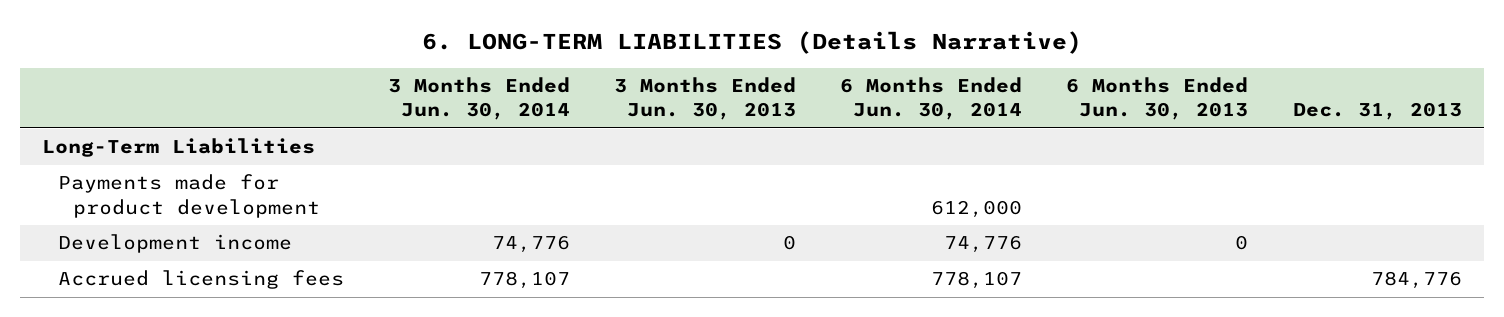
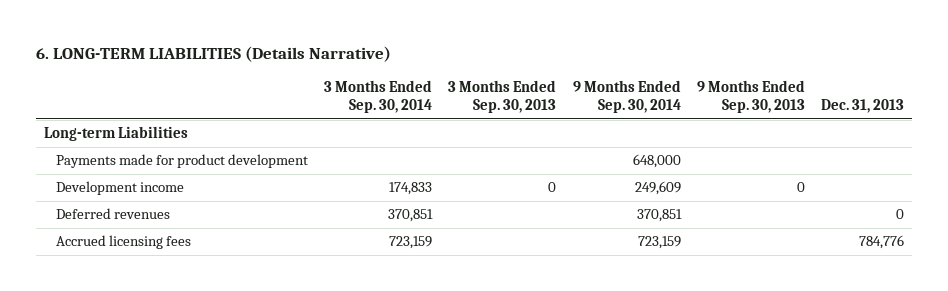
- | 3 Months Ended Jun. 30, 2014 | 3 Months Ended Jun. 30, 2013 | 6 Months Ended Jun. 30, 2014 | 6 Months Ended Jun. 30, 2013 | Dec. 31, 2013
+ | 3 Months Ended Sep. 30, 2014 | 3 Months Ended Sep. 30, 2013 | 9 Months Ended Sep. 30, 2014 | 9 Months Ended Sep. 30, 2013 | Dec. 31, 2013
- Long-Term Liabilities
+ Long-term Liabilities
+ Deferred revenues | 370,851 | | 370,851 | | 0

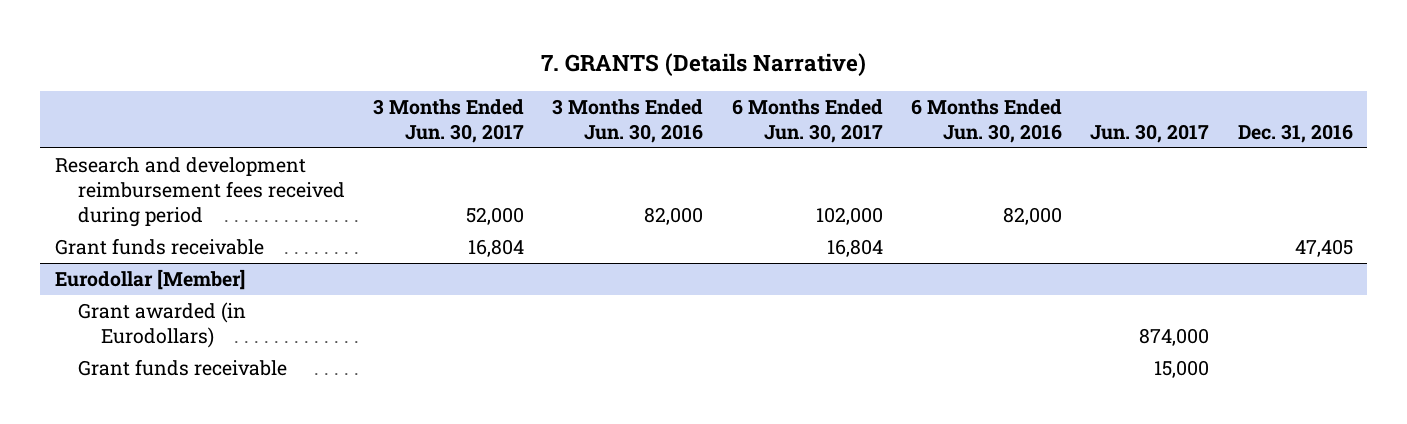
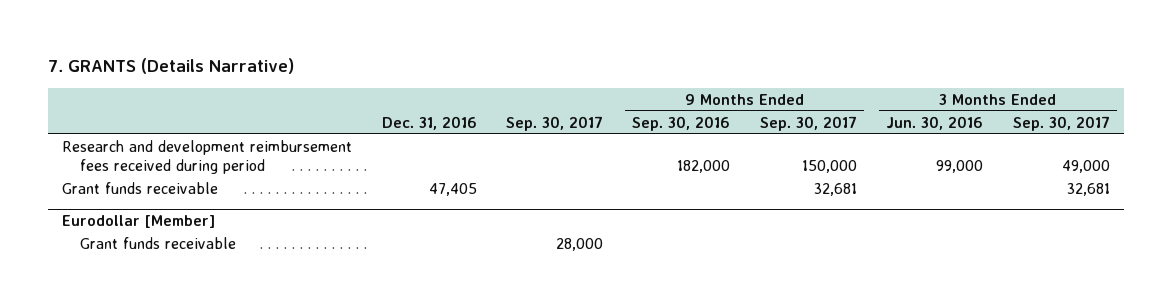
- | 3 Months Ended Jun. 30, 2017 | 3 Months Ended Jun. 30, 2016 | 6 Months Ended Jun. 30, 2017 | 6 Months Ended Jun. 30, 2016 | Jun. 30, 2017 | Dec. 31, 2016
+ | Dec. 31, 2016 | Sep. 30, 2017 | 9 Months Ended Sep. 30, 2016 | 9 Months Ended Sep. 30, 2017 | 3 Months Ended Jun. 30, 2016 | 3 Months Ended Sep. 30, 2017
- Research and development reimbursement fees received during period | 52,000 | 82,000 | 102,000 | 82,000 | |
+ Research and development reimbursement fees received during period | | | 182,000 | 150,000 | 99,000 | 49,000
@ Eurodollar [Member]
- Grant awarded (in Eurodollars) | | | | | 874,000 |

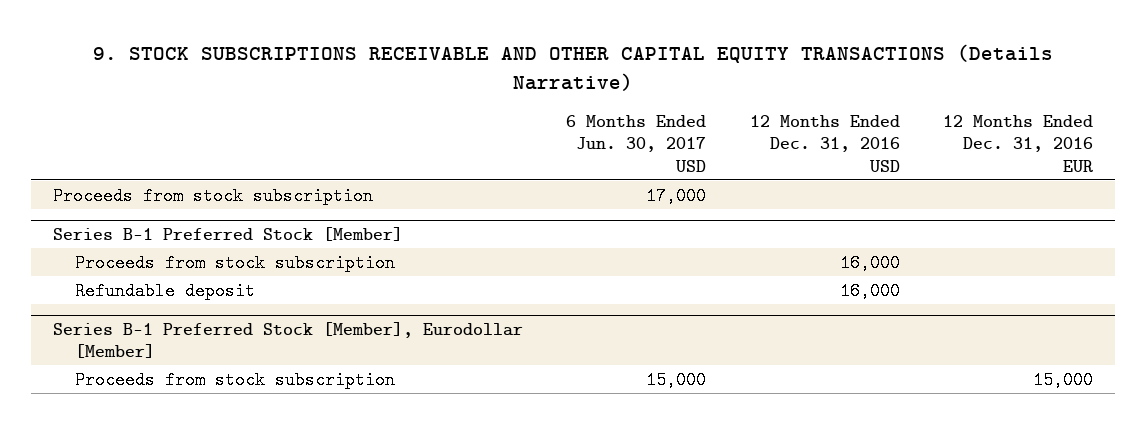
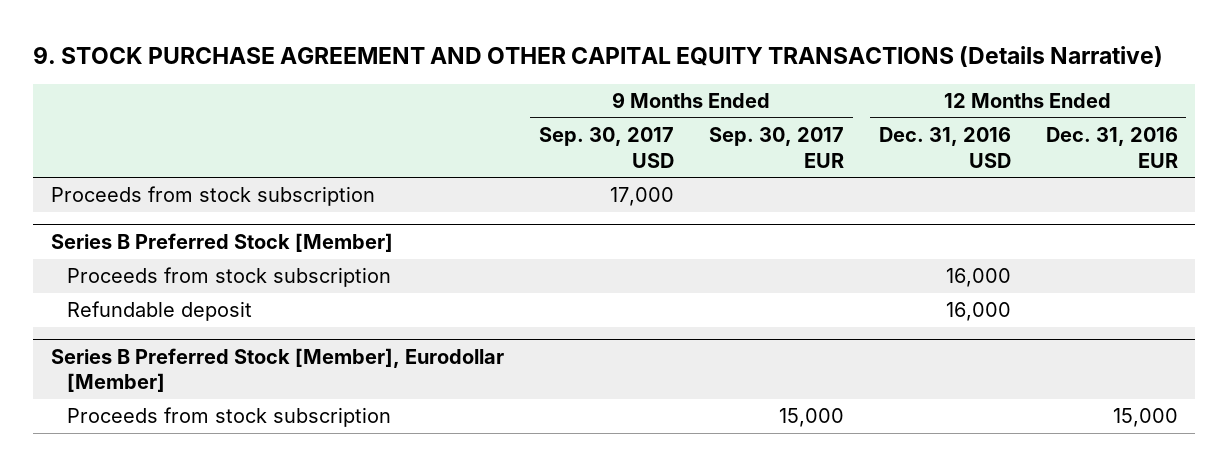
- 9. STOCK SUBSCRIPTIONS RECEIVABLE AND OTHER CAPITAL EQUITY TRANSACTIONS (Details Narrative)
+ 9. STOCK PURCHASE AGREEMENT AND OTHER CAPITAL EQUITY TRANSACTIONS (Details Narrative)
- | 6 Months Ended Jun. 30, 2017 USD | 12 Months Ended Dec. 31, 2016 USD | 12 Months Ended Dec. 31, 2016 EUR
+ | 9 Months Ended Sep. 30, 2017 USD | 9 Months Ended Sep. 30, 2017 EUR | 12 Months Ended Dec. 31, 2016 USD | 12 Months Ended Dec. 31, 2016 EUR
- Series B-1 Preferred Stock [Member]
+ Series B Preferred Stock [Member]
- Series B-1 Preferred Stock [Member], Eurodollar [Member]
+ Series B Preferred Stock [Member], Eurodollar [Member]

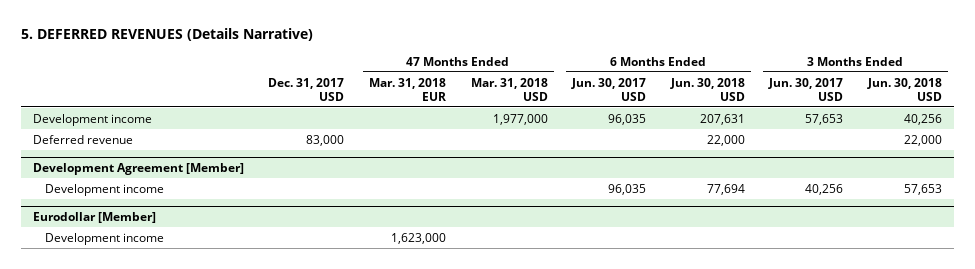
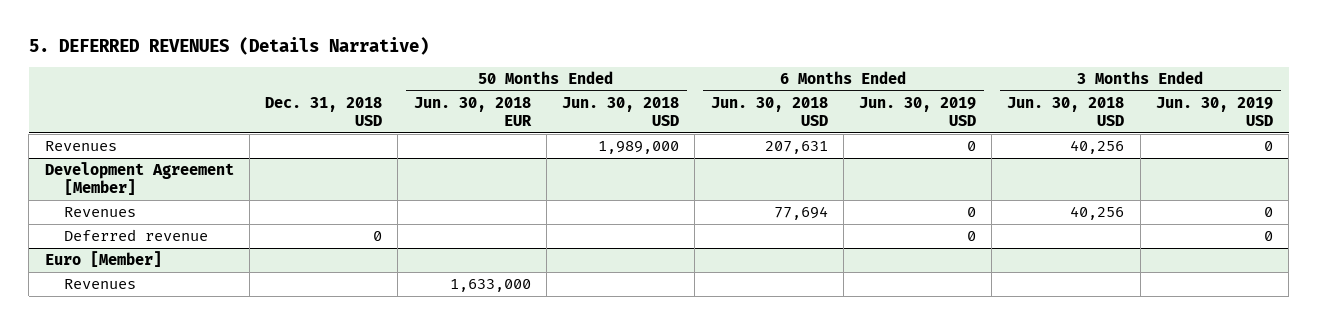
- | Dec. 31, 2017 USD | 47 Months Ended Mar. 31, 2018 EUR | 47 Months Ended Mar. 31, 2018 USD | 6 Months Ended Jun. 30, 2017 USD | 6 Months Ended Jun. 30, 2018 USD | 3 Months Ended Jun. 30, 2017 USD | 3 Months Ended Jun. 30, 2018 USD
+ | Dec. 31, 2018 USD | 50 Months Ended Jun. 30, 2018 EUR | 50 Months Ended Jun. 30, 2018 USD | 6 Months Ended Jun. 30, 2018 USD | 6 Months Ended Jun. 30, 2019 USD | 3 Months Ended Jun. 30, 2018 USD | 3 Months Ended Jun. 30, 2019 USD
- Development income | | | 1,977,000 | 96,035 | 207,631 | 57,653 | 40,256
- Deferred revenue | 83,000 | | | | 22,000 | | 22,000
+ Revenues | | | 1,989,000 | 207,631 | 0 | 40,256 | 0
@ Development Agreement [Member]
- Development income | | | | 96,035 | 77,694 | 40,256 | 57,653
- Eurodollar [Member]
- Development income | | 1,623,000 | | | | |
@ Development Agreement [Member]
+ Revenues | | | | 77,694 | 0 | 40,256 | 0
+ Deferred revenue | 0 | | | | 0 | | 0
+ Euro [Member]
+ Revenues | | 1,633,000 | | | | |

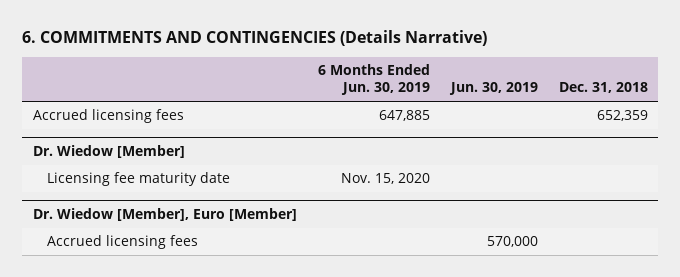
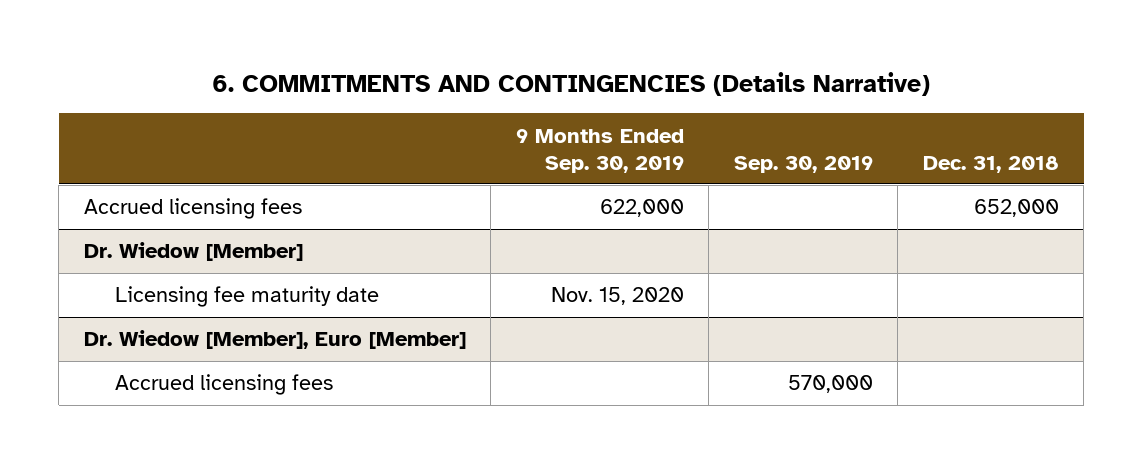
- | 6 Months Ended Jun. 30, 2019 | Jun. 30, 2019 | Dec. 31, 2018
+ | 9 Months Ended Sep. 30, 2019 | Sep. 30, 2019 | Dec. 31, 2018
- Accrued licensing fees | 647,885 | | 652,359
+ Accrued licensing fees | 622,000 | | 652,000

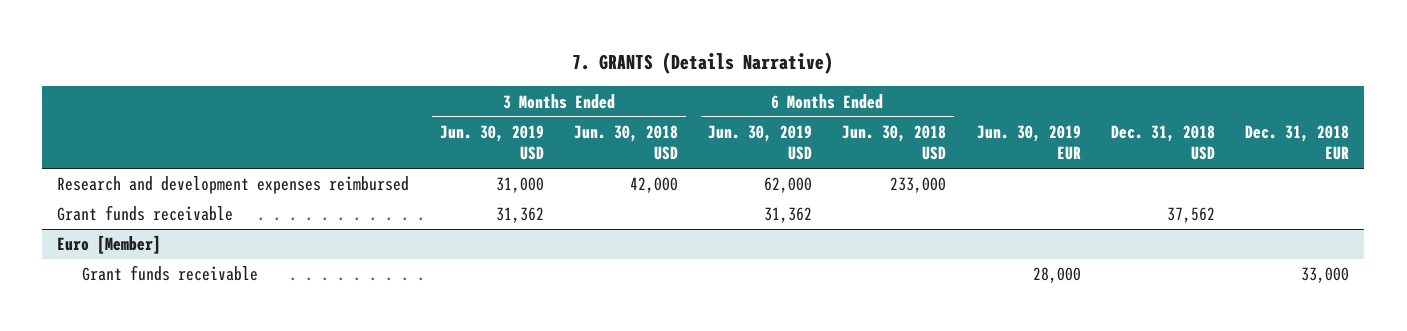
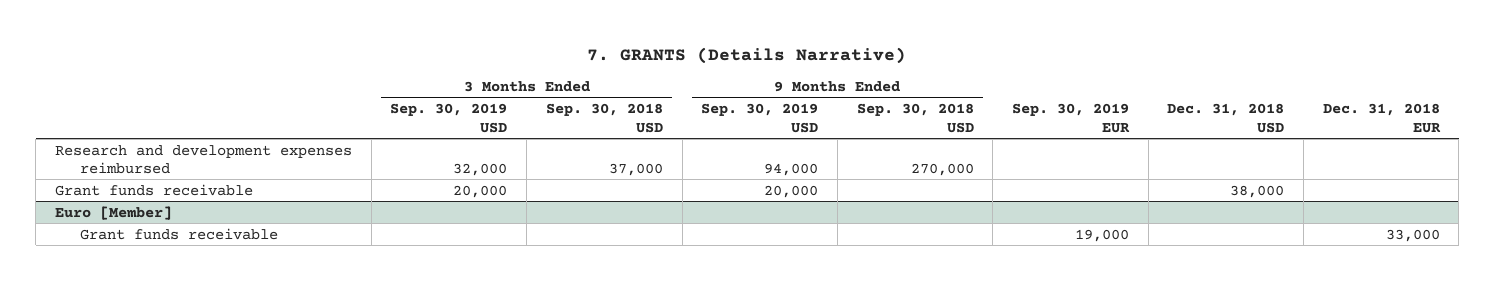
- | 3 Months Ended Jun. 30, 2019 USD | 3 Months Ended Jun. 30, 2018 USD | 6 Months Ended Jun. 30, 2019 USD | 6 Months Ended Jun. 30, 2018 USD | Jun. 30, 2019 EUR | Dec. 31, 2018 USD | Dec. 31, 2018 EUR
+ | 3 Months Ended Sep. 30, 2019 USD | 3 Months Ended Sep. 30, 2018 USD | 9 Months Ended Sep. 30, 2019 USD | 9 Months Ended Sep. 30, 2018 USD | Sep. 30, 2019 EUR | Dec. 31, 2018 USD | Dec. 31, 2018 EUR
- Grant funds receivable | 31,362 | | 31,362 | | | 37,562 |
+ Grant funds receivable | 20,000 | | 20,000 | | | 38,000 |

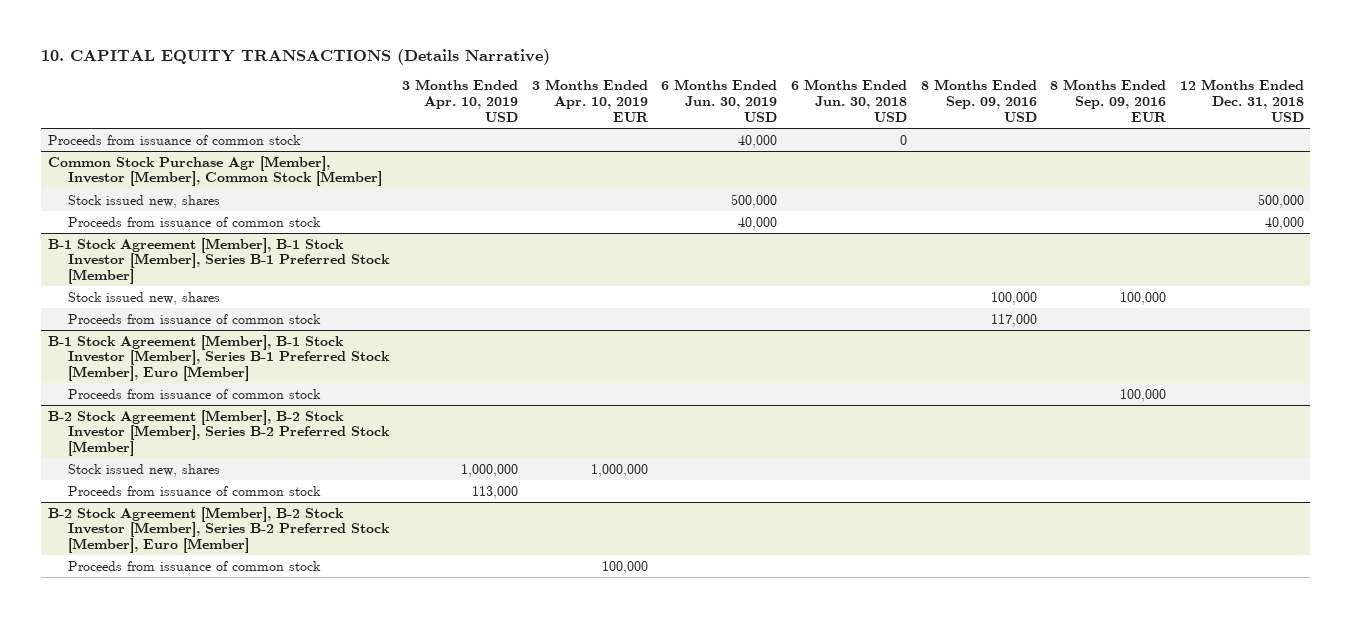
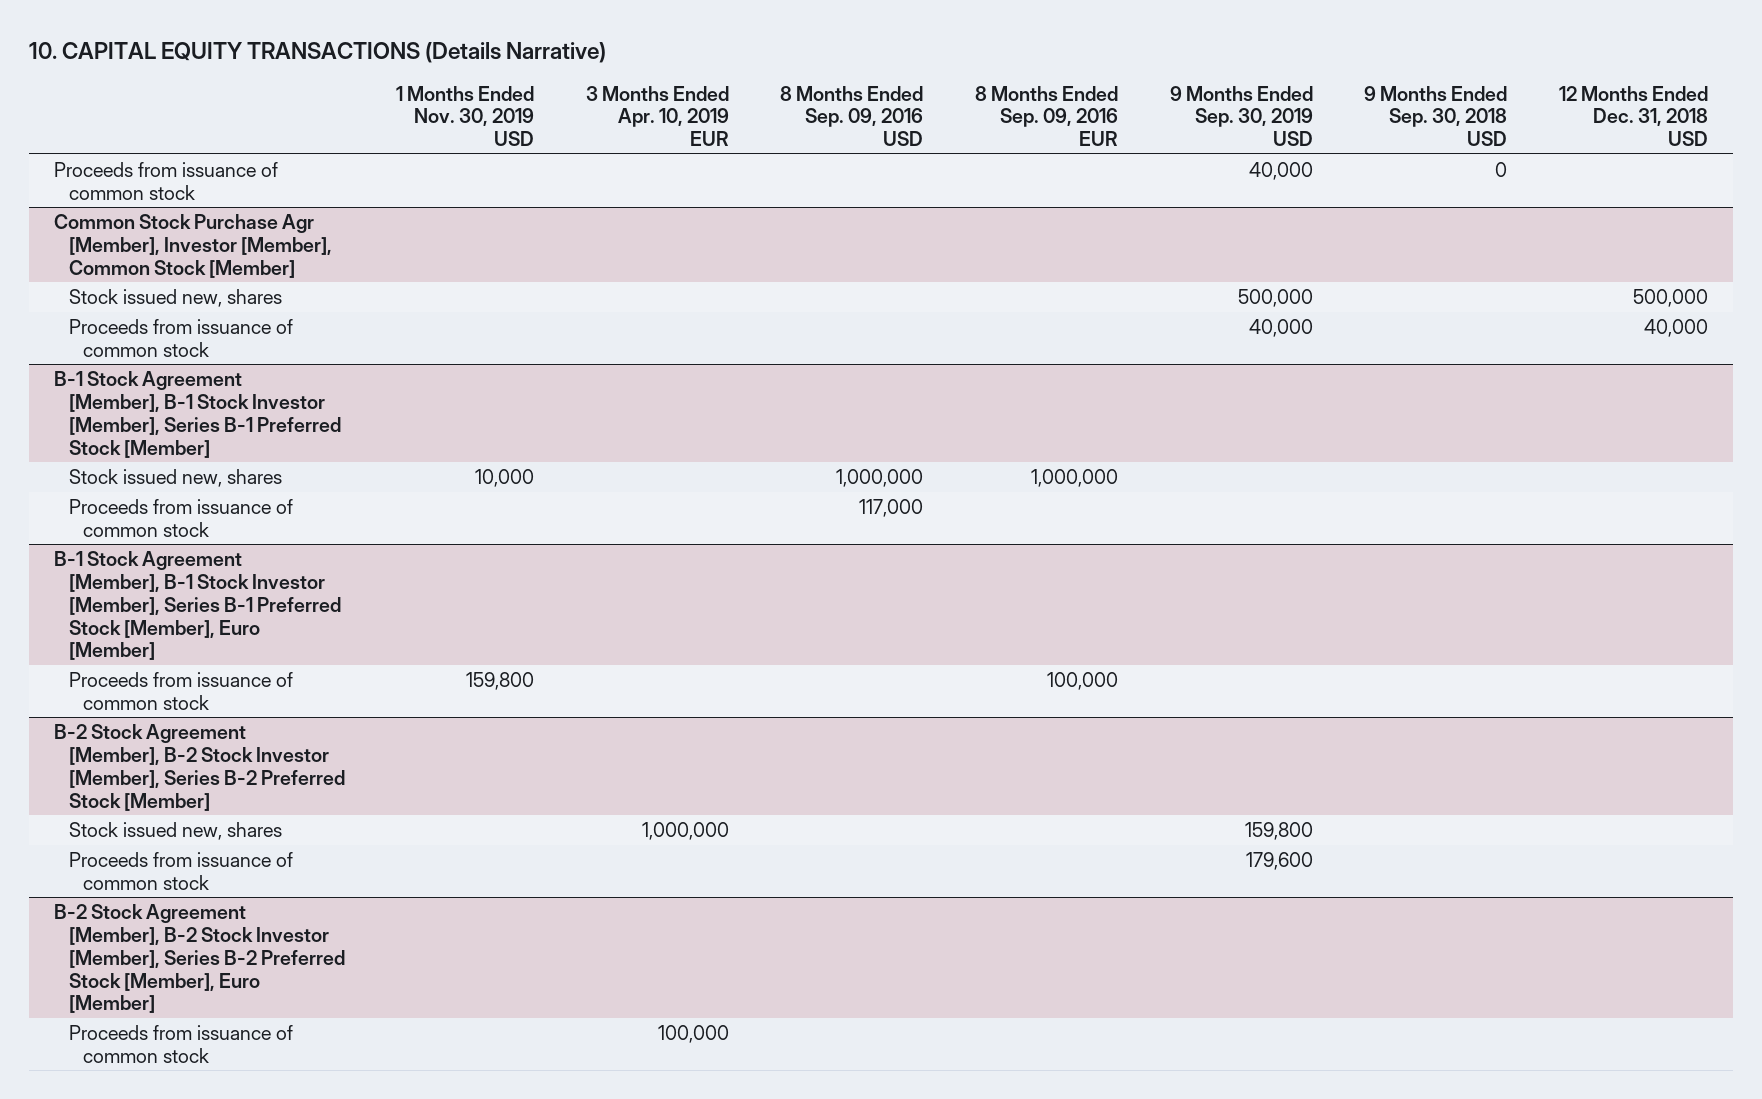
- | 3 Months Ended Apr. 10, 2019 USD | 3 Months Ended Apr. 10, 2019 EUR | 6 Months Ended Jun. 30, 2019 USD | 6 Months Ended Jun. 30, 2018 USD | 8 Months Ended Sep. 09, 2016 USD | 8 Months Ended Sep. 09, 2016 EUR | 12 Months Ended Dec. 31, 2018 USD
+ | 1 Months Ended Nov. 30, 2019 USD | 3 Months Ended Apr. 10, 2019 EUR | 8 Months Ended Sep. 09, 2016 USD | 8 Months Ended Sep. 09, 2016 EUR | 9 Months Ended Sep. 30, 2019 USD | 9 Months Ended Sep. 30, 2018 USD | 12 Months Ended Dec. 31, 2018 USD
@ B-1 Stock Agreement [Member], B-1 Stock Investor [Member], Series B-1 Preferred Stock [Member]
- Stock issued new, shares | | | | | 100,000 | 100,000 |
+ Stock issued new, shares | 10,000 | | 1,000,000 | 1,000,000 | | |

